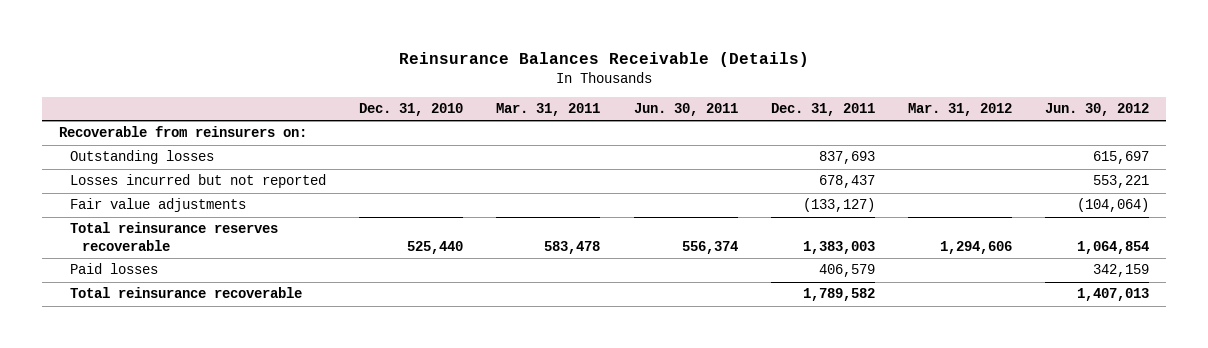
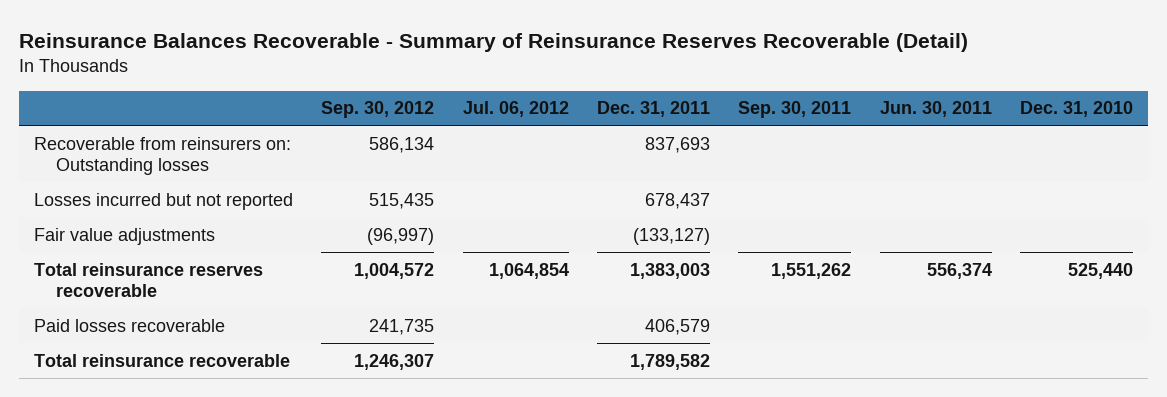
- Reinsurance Balances Receivable (Details)
+ Reinsurance Balances Recoverable - Summary of Reinsurance Reserves Recoverable (Detail)
- | Dec. 31, 2010 | Mar. 31, 2011 | Jun. 30, 2011 | Dec. 31, 2011 | Mar. 31, 2012 | Jun. 30, 2012
+ | Sep. 30, 2012 | Jul. 06, 2012 | Dec. 31, 2011 | Sep. 30, 2011 | Jun. 30, 2011 | Dec. 31, 2010
- Recoverable from reinsurers on:
- Outstanding losses | | | | 837,693 | | 615,697
+ Recoverable from reinsurers on: Outstanding losses | 586,134 | | 837,693 | | |
- Paid losses | | | | 406,579 | | 342,159
+ Paid losses recoverable | 241,735 | | 406,579 | | |

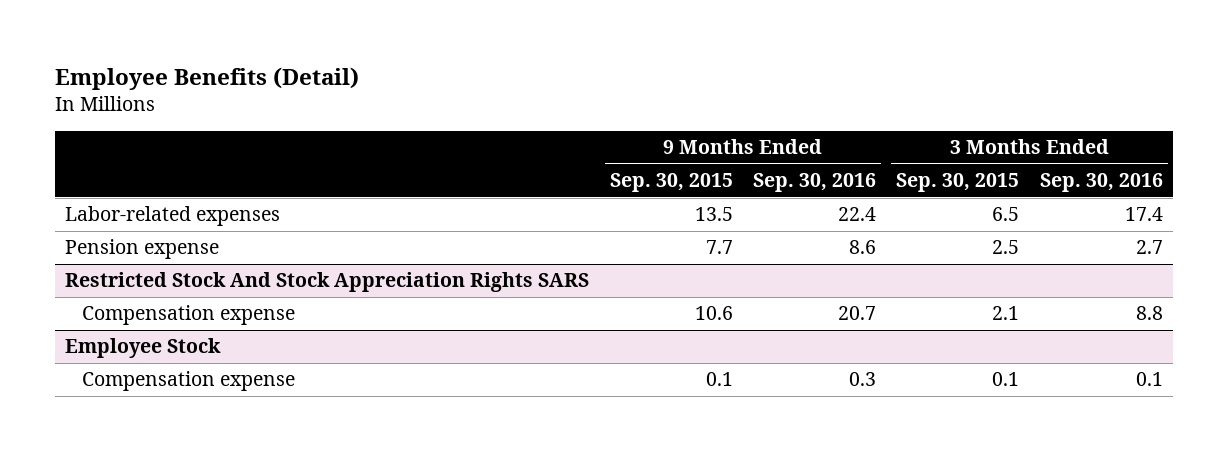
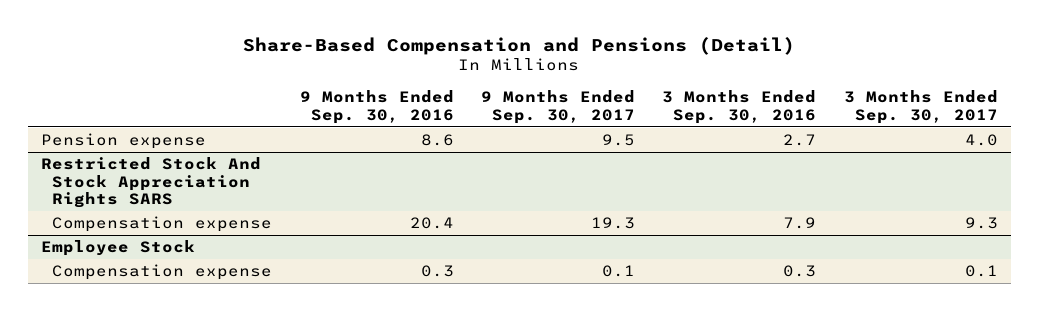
- Employee Benefits (Detail)
+ Share-Based Compensation and Pensions (Detail)
- | 9 Months Ended Sep. 30, 2015 | 9 Months Ended Sep. 30, 2016 | 3 Months Ended Sep. 30, 2015 | 3 Months Ended Sep. 30, 2016
+ | 9 Months Ended Sep. 30, 2016 | 9 Months Ended Sep. 30, 2017 | 3 Months Ended Sep. 30, 2016 | 3 Months Ended Sep. 30, 2017
- Labor-related expenses | 13.5 | 22.4 | 6.5 | 17.4
@ Restricted Stock And Stock Appreciation Rights SARS
- Compensation expense | 10.6 | 20.7 | 2.1 | 8.8
+ Compensation expense | 20.4 | 19.3 | 7.9 | 9.3
@ Employee Stock
- Compensation expense | 0.1 | 0.3 | 0.1 | 0.1
+ Compensation expense | 0.3 | 0.1 | 0.3 | 0.1

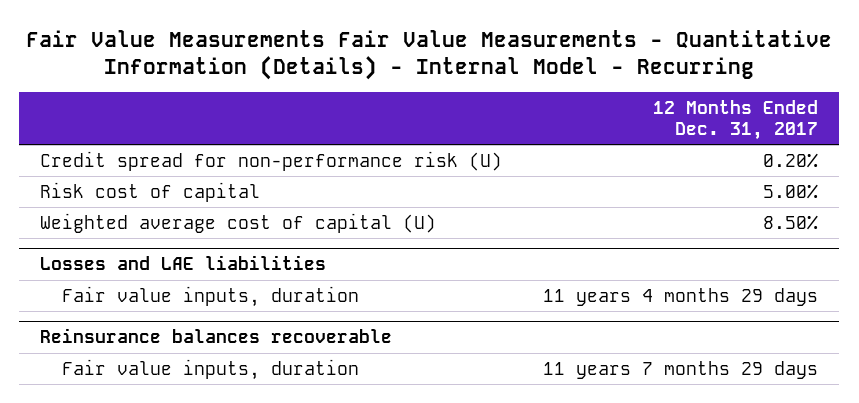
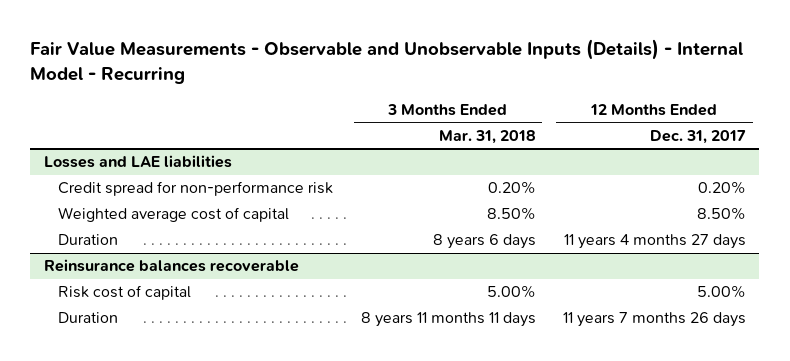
- Fair Value Measurements Fair Value Measurements - Quantitative Information (Details) - Internal Model - Recurring
+ Fair Value Measurements - Observable and Unobservable Inputs (Details) - Internal Model - Recurring
- | 12 Months Ended Dec. 31, 2017
+ | 3 Months Ended Mar. 31, 2018 | 12 Months Ended Dec. 31, 2017
- Credit spread for non-performance risk (U) | 0.20%
- Risk cost of capital | 5.00%
- Weighted average cost of capital (U) | 8.50%
@ Losses and LAE liabilities
- Fair value inputs, duration | 11 years 4 months 29 days
+ Credit spread for non-performance risk | 0.20% | 0.20%
+ Weighted average cost of capital | 8.50% | 8.50%
+ Duration | 8 years 6 days | 11 years 4 months 27 days
@ Reinsurance balances recoverable
- Fair value inputs, duration | 11 years 7 months 29 days
+ Risk cost of capital | 5.00% | 5.00%
+ Duration | 8 years 11 months 11 days | 11 years 7 months 26 days

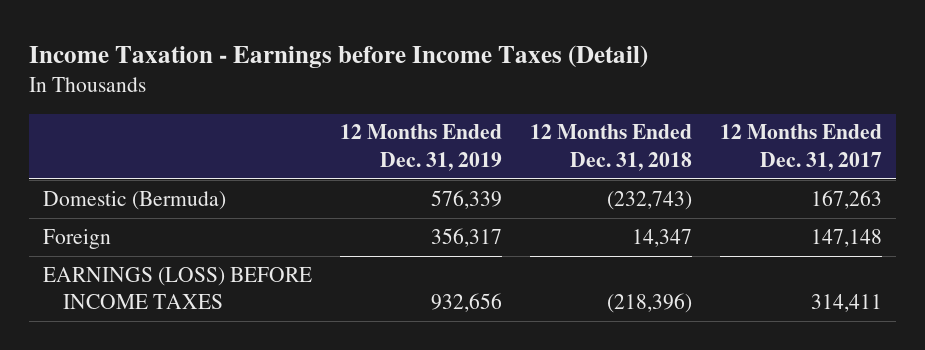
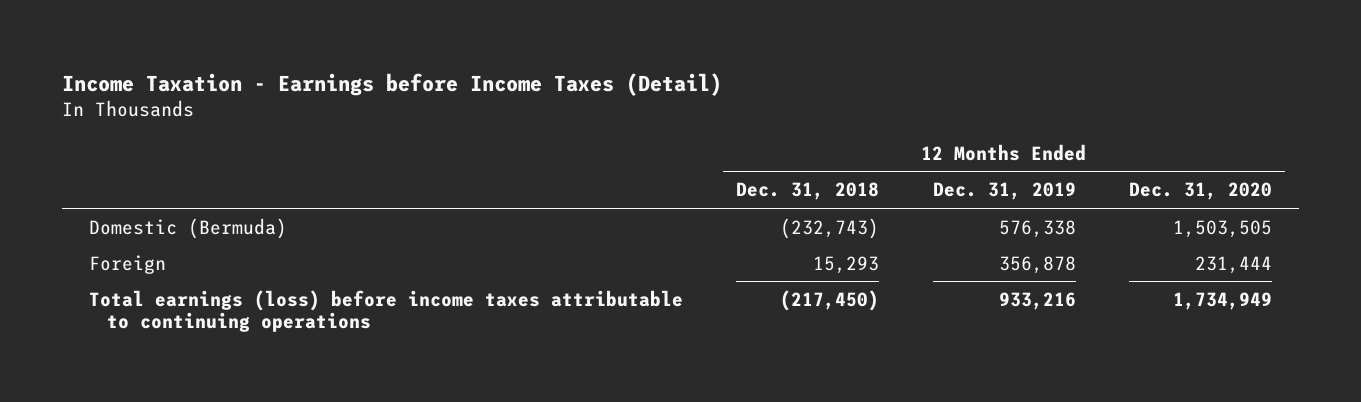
- | 12 Months Ended Dec. 31, 2019 | 12 Months Ended Dec. 31, 2018 | 12 Months Ended Dec. 31, 2017
+ | 12 Months Ended Dec. 31, 2018 | 12 Months Ended Dec. 31, 2019 | 12 Months Ended Dec. 31, 2020
- Domestic (Bermuda) | 576,339 | (232,743) | 167,263
- Foreign | 356,317 | 14,347 | 147,148
- EARNINGS (LOSS) BEFORE INCOME TAXES | 932,656 | (218,396) | 314,411
+ Domestic (Bermuda) | (232,743) | 576,338 | 1,503,505
+ Foreign | 15,293 | 356,878 | 231,444
+ Total earnings (loss) before income taxes attributable to continuing operations | (217,450) | 933,216 | 1,734,949

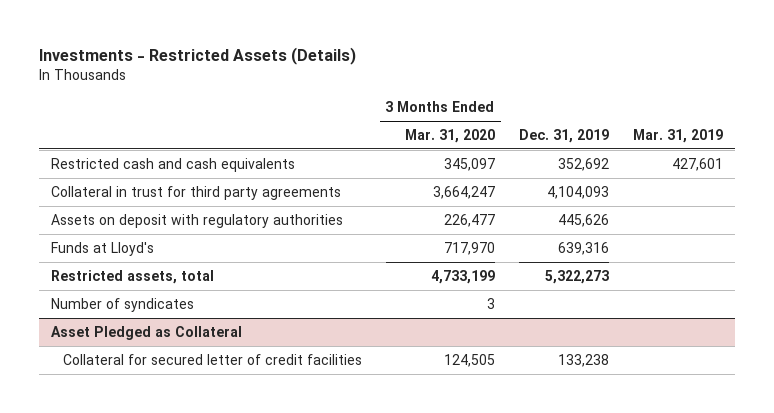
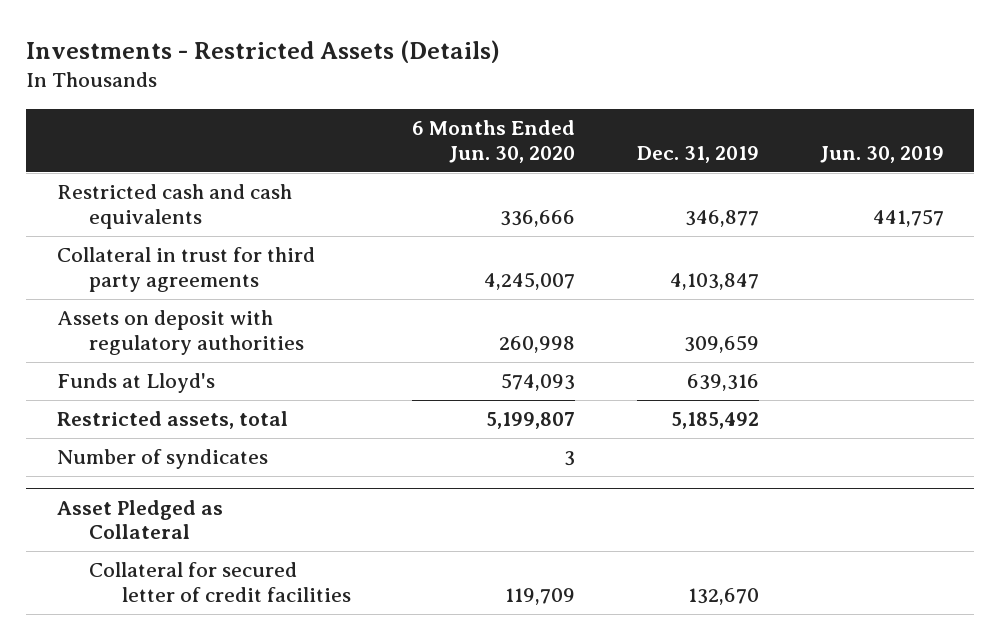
- | 3 Months Ended Mar. 31, 2020 | Dec. 31, 2019 | Mar. 31, 2019
+ | 6 Months Ended Jun. 30, 2020 | Dec. 31, 2019 | Jun. 30, 2019
- Restricted cash and cash equivalents | 345,097 | 352,692 | 427,601
- Collateral in trust for third party agreements | 3,664,247 | 4,104,093 |
- Assets on deposit with regulatory authorities | 226,477 | 445,626 |
+ Restricted cash and cash equivalents | 336,666 | 346,877 | 441,757
+ Collateral in trust for third party agreements | 4,245,007 | 4,103,847 |
+ Assets on deposit with regulatory authorities | 260,998 | 309,659 |
- Restricted assets, total | 4,733,199 | 5,322,273 |
+ Restricted assets, total | 5,199,807 | 5,185,492 |
@ Asset Pledged as Collateral
- Collateral for secured letter of credit facilities | 124,505 | 133,238 |
+ Collateral for secured letter of credit facilities | 119,709 | 132,670 |

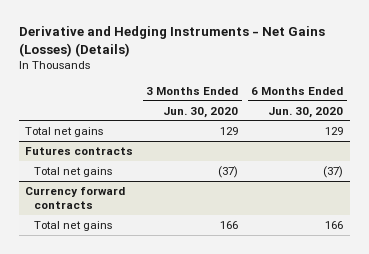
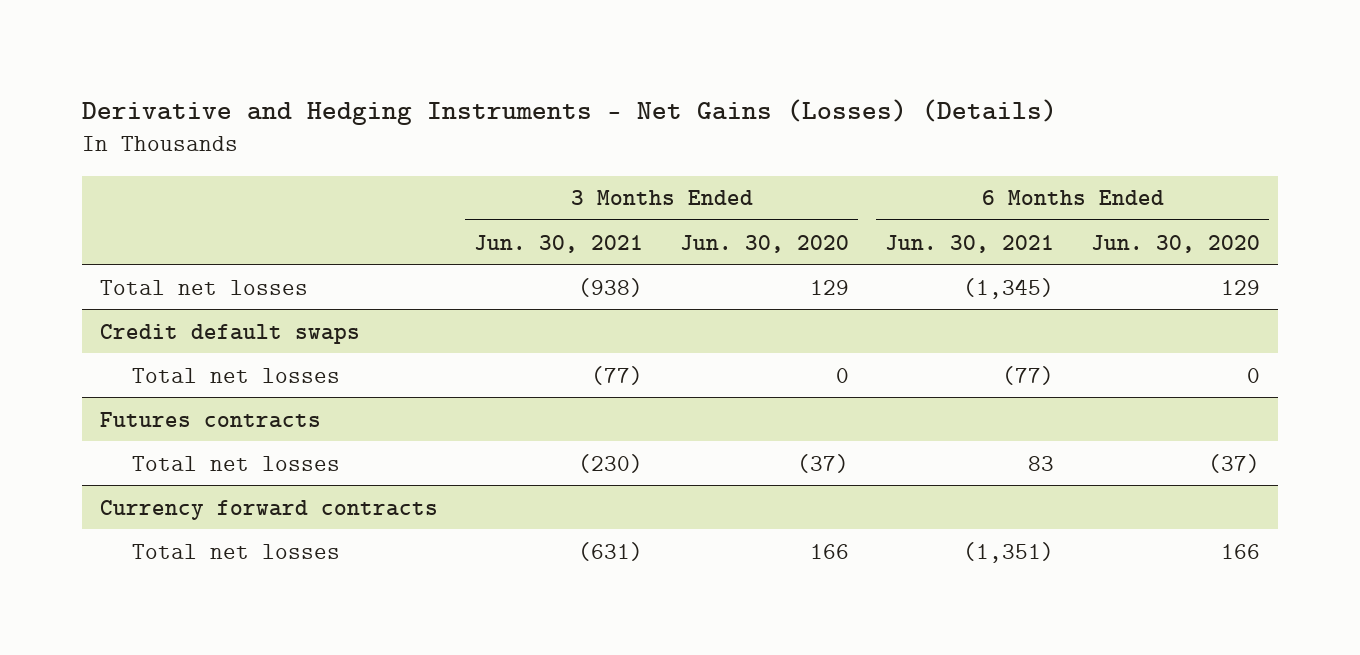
- | 3 Months Ended Jun. 30, 2020 | 6 Months Ended Jun. 30, 2020
+ | 3 Months Ended Jun. 30, 2021 | 3 Months Ended Jun. 30, 2020 | 6 Months Ended Jun. 30, 2021 | 6 Months Ended Jun. 30, 2020
- Total net gains | 129 | 129
+ Total net losses | (938) | 129 | (1,345) | 129
+ Credit default swaps
+ Total net losses | (77) | 0 | (77) | 0
@ Futures contracts
- Total net gains | (37) | (37)
+ Total net losses | (230) | (37) | 83 | (37)
@ Currency forward contracts
- Total net gains | 166 | 166
+ Total net losses | (631) | 166 | (1,351) | 166

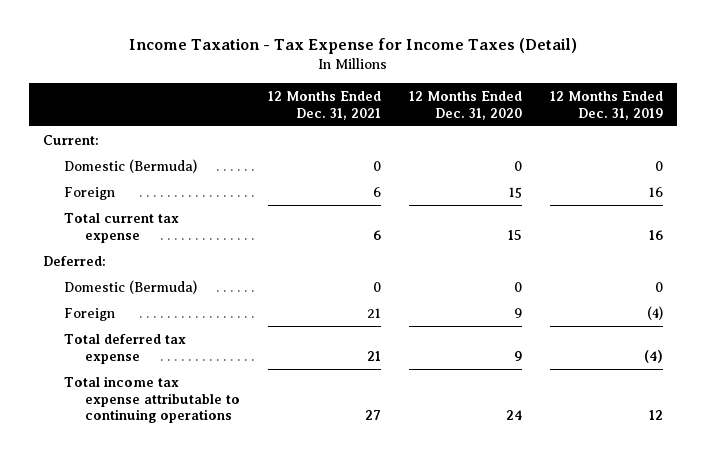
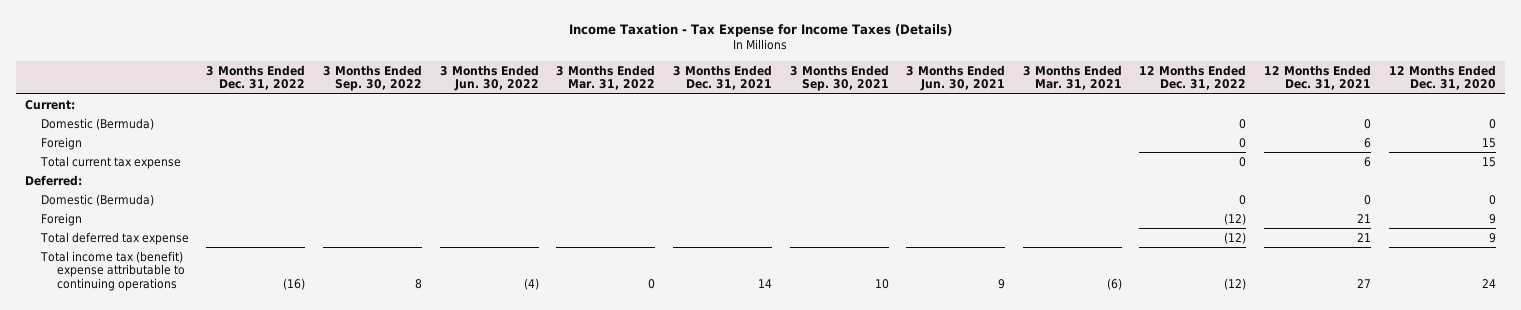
- Income Taxation - Tax Expense for Income Taxes (Detail)
+ Income Taxation - Tax Expense for Income Taxes (Details)
- | 12 Months Ended Dec. 31, 2021 | 12 Months Ended Dec. 31, 2020 | 12 Months Ended Dec. 31, 2019
+ | 3 Months Ended Dec. 31, 2022 | 3 Months Ended Sep. 30, 2022 | 3 Months Ended Jun. 30, 2022 | 3 Months Ended Mar. 31, 2022 | 3 Months Ended Dec. 31, 2021 | 3 Months Ended Sep. 30, 2021 | 3 Months Ended Jun. 30, 2021 | 3 Months Ended Mar. 31, 2021 | 12 Months Ended Dec. 31, 2022 | 12 Months Ended Dec. 31, 2021 | 12 Months Ended Dec. 31, 2020
- Total income tax expense attributable to continuing operations | 27 | 24 | 12
+ Total income tax (benefit) expense attributable to continuing operations | (16) | 8 | (4) | 0 | 14 | 10 | 9 | (6) | (12) | 27 | 24

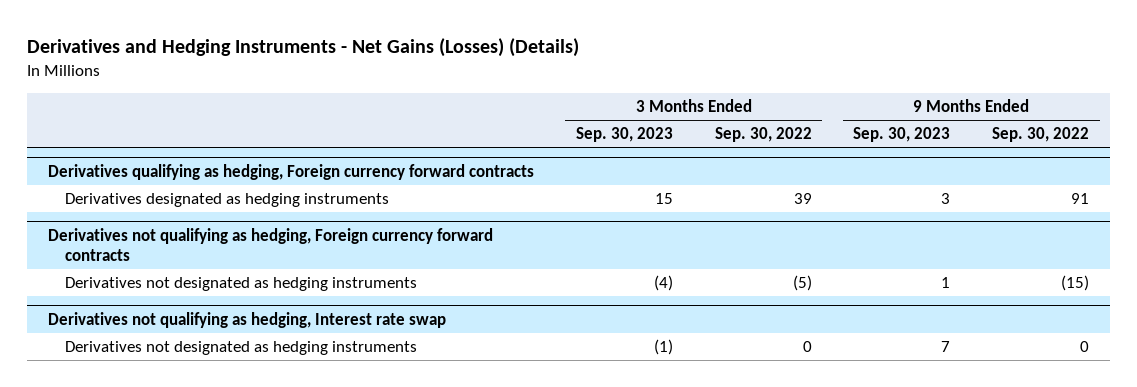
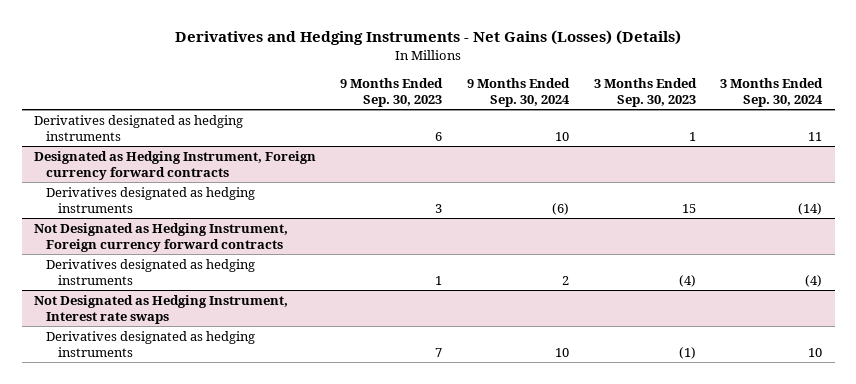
- | 3 Months Ended Sep. 30, 2023 | 3 Months Ended Sep. 30, 2022 | 9 Months Ended Sep. 30, 2023 | 9 Months Ended Sep. 30, 2022
+ | 9 Months Ended Sep. 30, 2023 | 9 Months Ended Sep. 30, 2024 | 3 Months Ended Sep. 30, 2023 | 3 Months Ended Sep. 30, 2024
- Derivatives qualifying as hedging, Foreign currency forward contracts
+ Derivatives designated as hedging instruments | 6 | 10 | 1 | 11
+ Designated as Hedging Instrument, Foreign currency forward contracts
- Derivatives not qualifying as hedging, Foreign currency forward contracts
- Derivatives not designated as hedging instruments | (4) | (5) | 1 | (15)
- Derivatives not qualifying as hedging, Interest rate swap
- Derivatives not designated as hedging instruments | (1) | 0 | 7 | 0
+ Not Designated as Hedging Instrument, Foreign currency forward contracts
+ Derivatives designated as hedging instruments | 1 | 2 | (4) | (4)
+ Not Designated as Hedging Instrument, Interest rate swaps
+ Derivatives designated as hedging instruments | 7 | 10 | (1) | 10

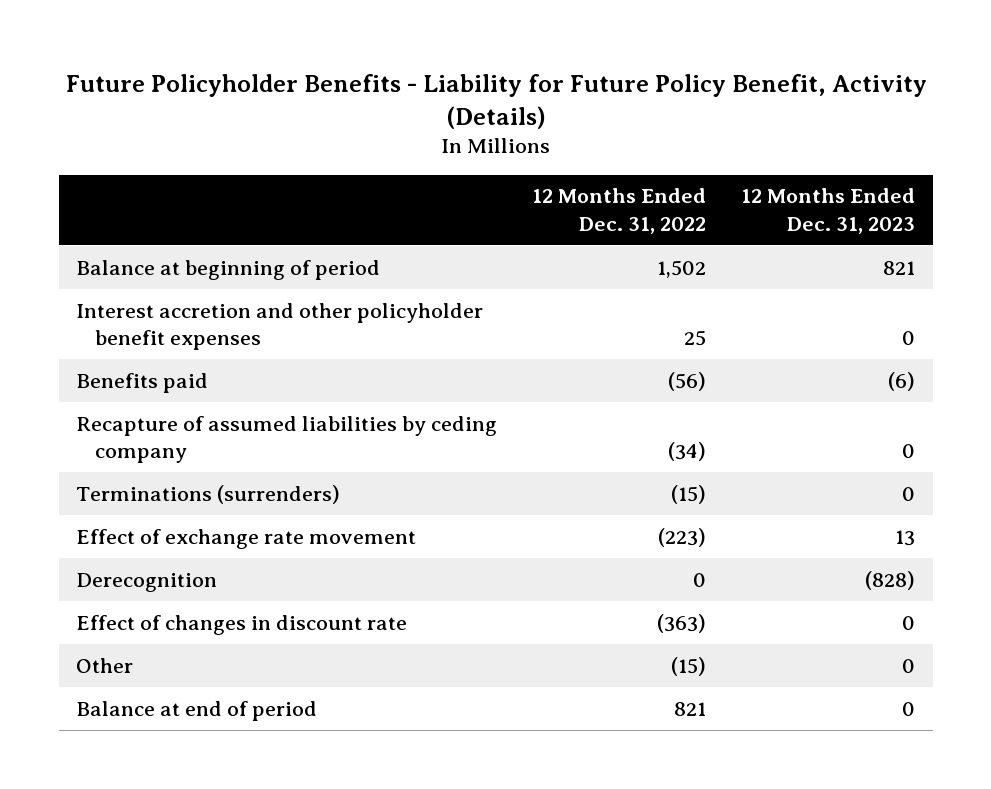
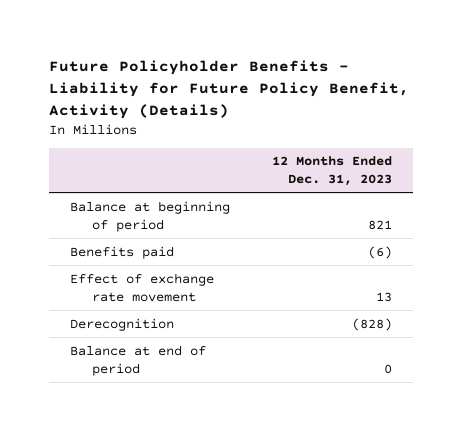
- | 12 Months Ended Dec. 31, 2022 | 12 Months Ended Dec. 31, 2023
+ | 12 Months Ended Dec. 31, 2023
- Interest accretion and other policyholder benefit expenses | 25 | 0
- Recapture of assumed liabilities by ceding company | (34) | 0
- Terminations (surrenders) | (15) | 0
- Effect of changes in discount rate | (363) | 0
- Other | (15) | 0

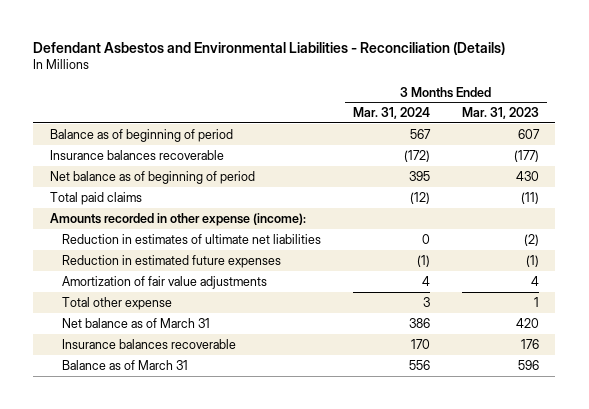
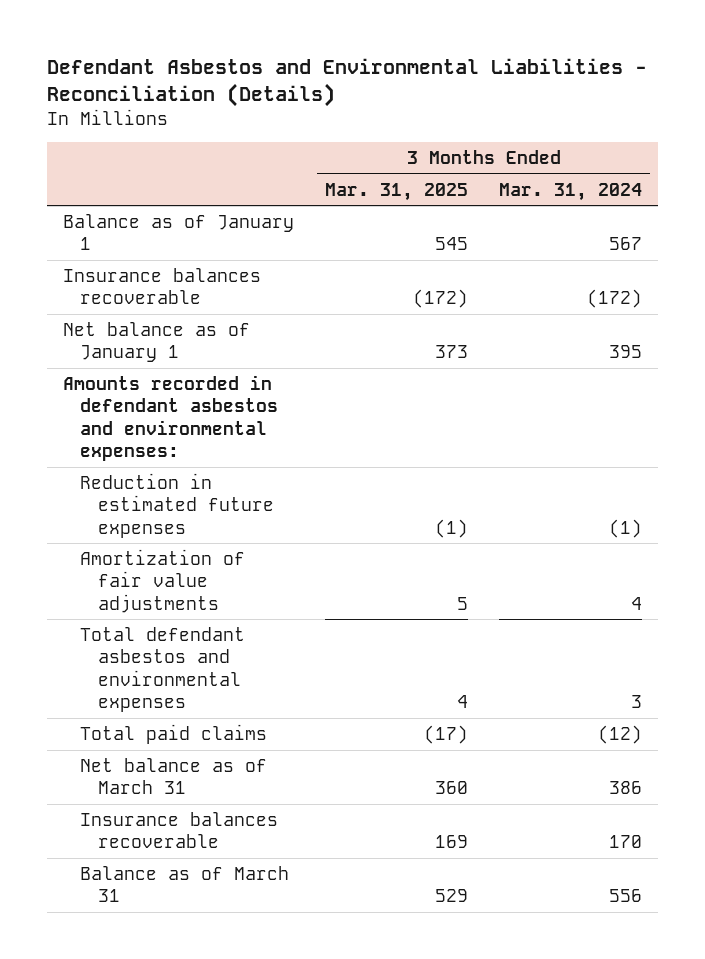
- | 3 Months Ended Mar. 31, 2024 | 3 Months Ended Mar. 31, 2023
+ | 3 Months Ended Mar. 31, 2025 | 3 Months Ended Mar. 31, 2024
- Balance as of beginning of period | 567 | 607
+ Balance as of January 1 | 545 | 567
- Net balance as of beginning of period | 395 | 430
- Amounts recorded in other expense (income):
- Reduction in estimates of ultimate net liabilities | 0 | (2)
+ Net balance as of January 1 | 373 | 395
+ Amounts recorded in defendant asbestos and environmental expenses:
- Total other expense | 3 | 1
+ Total defendant asbestos and environmental expenses | 4 | 3
moved down: Total paid claims | (17) | (12)

